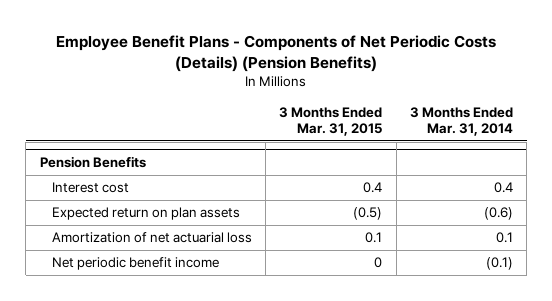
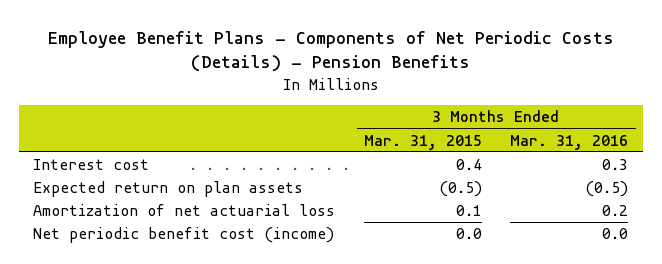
- Employee Benefit Plans - Components of Net Periodic Costs (Details) (Pension Benefits)
+ Employee Benefit Plans - Components of Net Periodic Costs (Details) - Pension Benefits
- | 3 Months Ended Mar. 31, 2015 | 3 Months Ended Mar. 31, 2014
+ | 3 Months Ended Mar. 31, 2015 | 3 Months Ended Mar. 31, 2016
- Pension Benefits
- Net periodic benefit income | 0 | (0.1)
+ Net periodic benefit cost (income) | 0.0 | 0.0

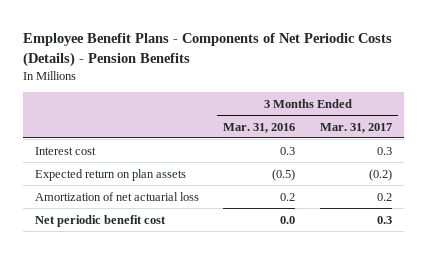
- | 3 Months Ended Mar. 31, 2015 | 3 Months Ended Mar. 31, 2016
+ | 3 Months Ended Mar. 31, 2016 | 3 Months Ended Mar. 31, 2017
- Net periodic benefit cost (income) | 0.0 | 0.0
+ Net periodic benefit cost | 0.0 | 0.3

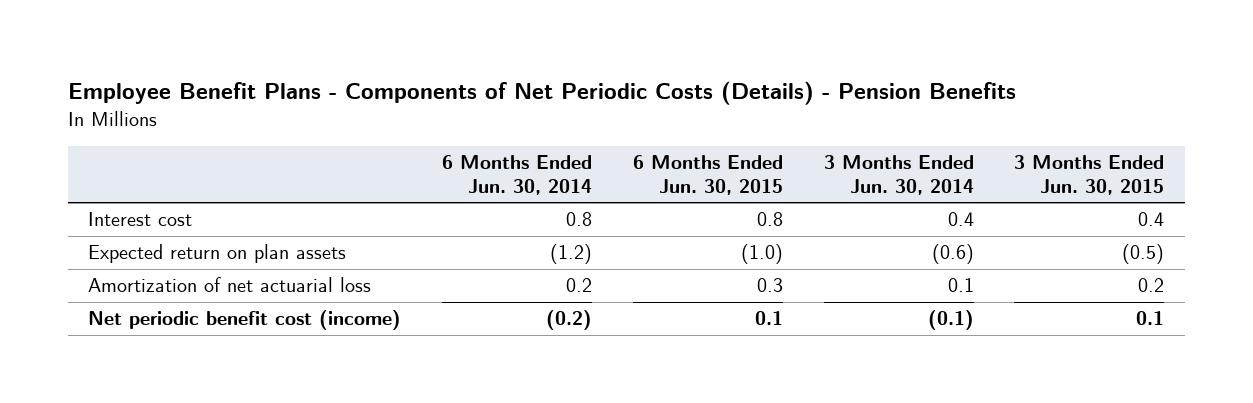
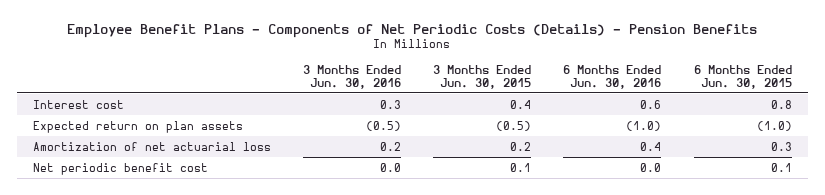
- | 6 Months Ended Jun. 30, 2014 | 6 Months Ended Jun. 30, 2015 | 3 Months Ended Jun. 30, 2014 | 3 Months Ended Jun. 30, 2015
+ | 3 Months Ended Jun. 30, 2016 | 3 Months Ended Jun. 30, 2015 | 6 Months Ended Jun. 30, 2016 | 6 Months Ended Jun. 30, 2015
- Net periodic benefit cost (income) | (0.2) | 0.1 | (0.1) | 0.1
+ Net periodic benefit cost | 0.0 | 0.1 | 0.0 | 0.1

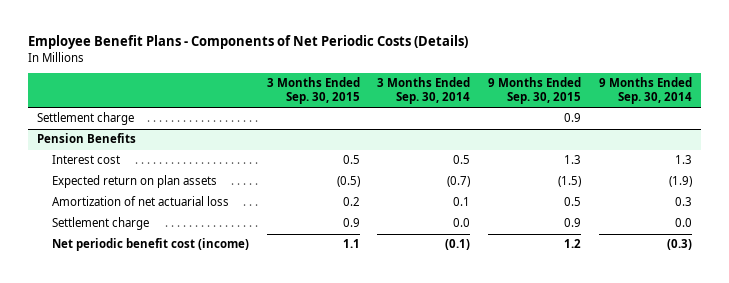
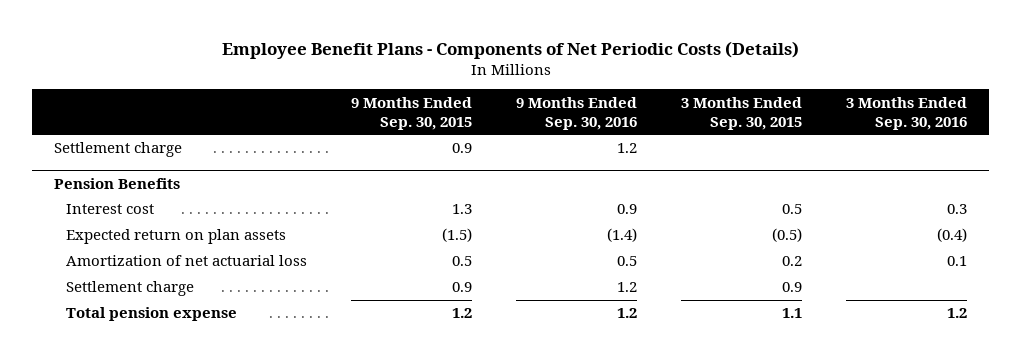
- | 3 Months Ended Sep. 30, 2015 | 3 Months Ended Sep. 30, 2014 | 9 Months Ended Sep. 30, 2015 | 9 Months Ended Sep. 30, 2014
+ | 9 Months Ended Sep. 30, 2015 | 9 Months Ended Sep. 30, 2016 | 3 Months Ended Sep. 30, 2015 | 3 Months Ended Sep. 30, 2016
@ Pension Benefits
- Net periodic benefit cost (income) | 1.1 | (0.1) | 1.2 | (0.3)
+ Total pension expense | 1.2 | 1.2 | 1.1 | 1.2

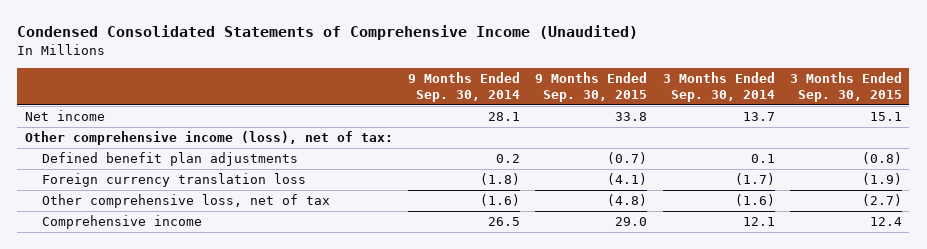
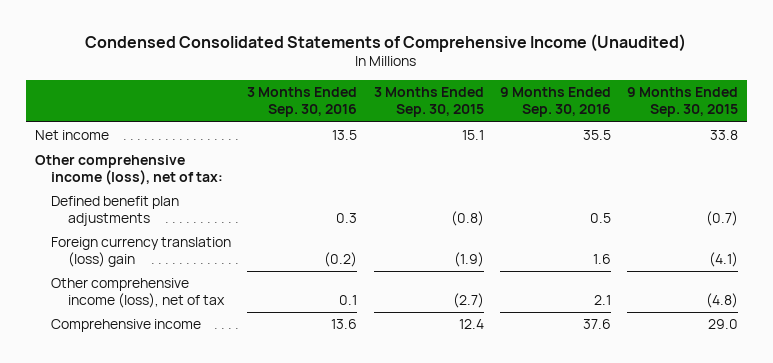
- | 9 Months Ended Sep. 30, 2014 | 9 Months Ended Sep. 30, 2015 | 3 Months Ended Sep. 30, 2014 | 3 Months Ended Sep. 30, 2015
+ | 3 Months Ended Sep. 30, 2016 | 3 Months Ended Sep. 30, 2015 | 9 Months Ended Sep. 30, 2016 | 9 Months Ended Sep. 30, 2015
- Foreign currency translation loss | (1.8) | (4.1) | (1.7) | (1.9)
- Other comprehensive loss, net of tax | (1.6) | (4.8) | (1.6) | (2.7)
+ Foreign currency translation (loss) gain | (0.2) | (1.9) | 1.6 | (4.1)
+ Other comprehensive income (loss), net of tax | 0.1 | (2.7) | 2.1 | (4.8)

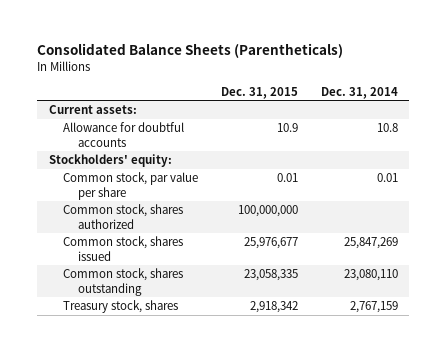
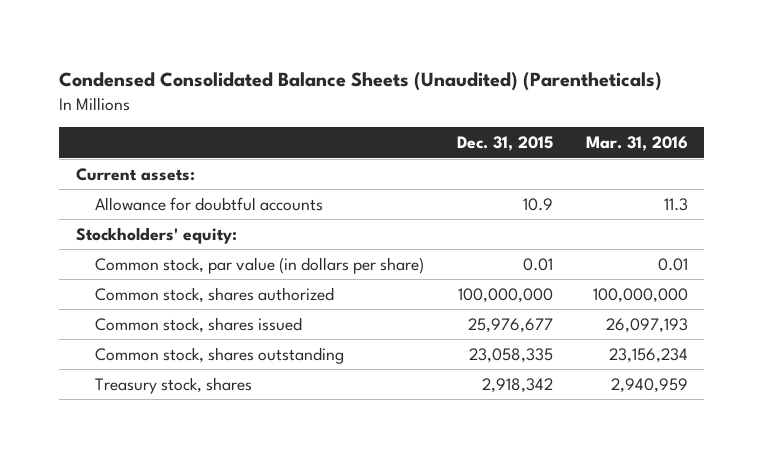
- Consolidated Balance Sheets (Parentheticals)
+ Condensed Consolidated Balance Sheets (Unaudited) (Parentheticals)
- | Dec. 31, 2015 | Dec. 31, 2014
+ | Dec. 31, 2015 | Mar. 31, 2016
- Common stock, par value per share | 0.01 | 0.01
+ Common stock, par value (in dollars per share) | 0.01 | 0.01

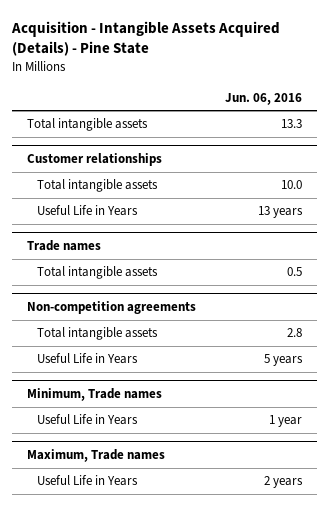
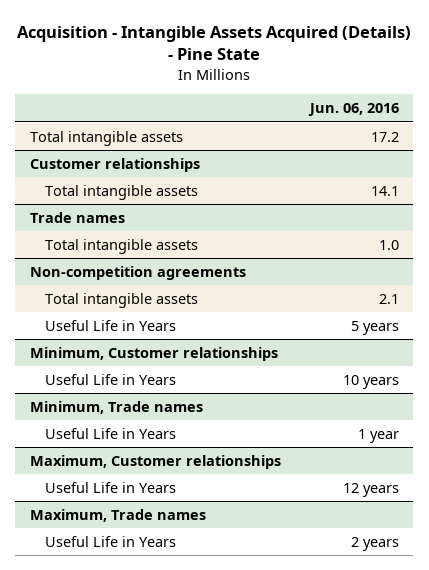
- Total intangible assets | 13.3
+ Total intangible assets | 17.2
@ Customer relationships
- Total intangible assets | 10.0
- Useful Life in Years | 13 years
+ Total intangible assets | 14.1
@ Trade names
- Total intangible assets | 0.5
+ Total intangible assets | 1.0
@ Non-competition agreements
- Total intangible assets | 2.8
+ Total intangible assets | 2.1
+ Minimum, Customer relationships
+ Useful Life in Years | 10 years
+ Maximum, Customer relationships
+ Useful Life in Years | 12 years

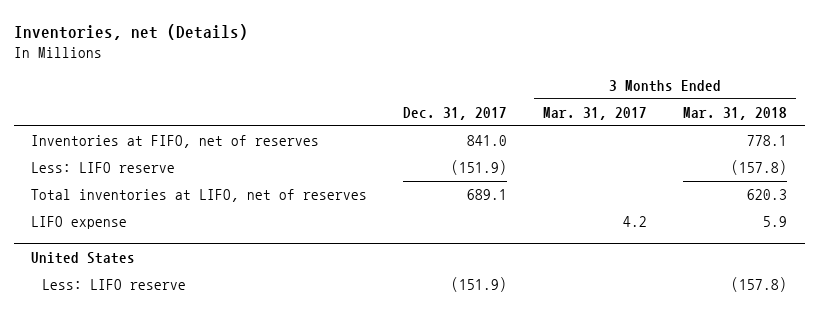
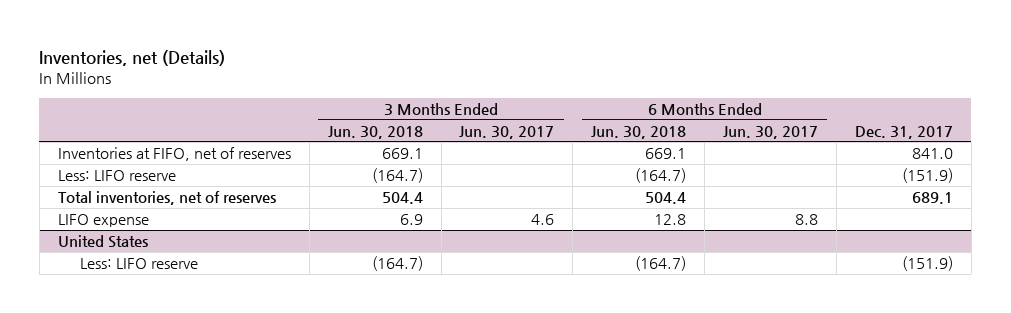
- | Dec. 31, 2017 | 3 Months Ended Mar. 31, 2017 | 3 Months Ended Mar. 31, 2018
+ | 3 Months Ended Jun. 30, 2018 | 3 Months Ended Jun. 30, 2017 | 6 Months Ended Jun. 30, 2018 | 6 Months Ended Jun. 30, 2017 | Dec. 31, 2017
- Total inventories at LIFO, net of reserves | 689.1 | | 620.3
+ Total inventories, net of reserves | 504.4 | | 504.4 | | 689.1

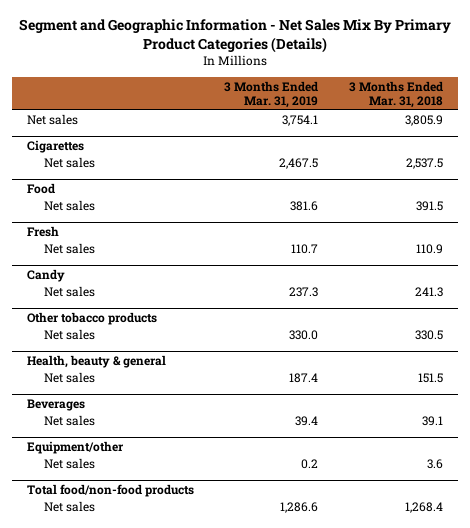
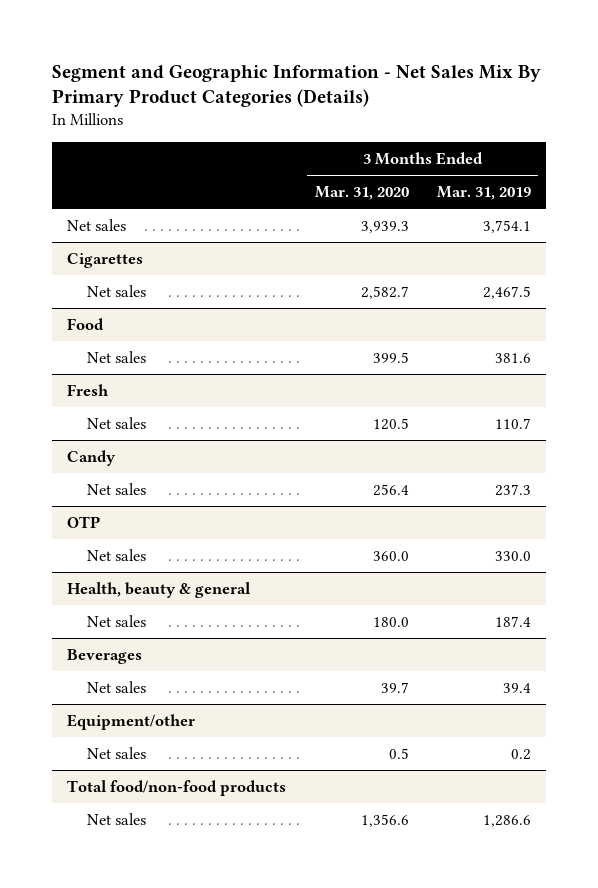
- | 3 Months Ended Mar. 31, 2019 | 3 Months Ended Mar. 31, 2018
+ | 3 Months Ended Mar. 31, 2020 | 3 Months Ended Mar. 31, 2019
- Other tobacco products
+ OTP

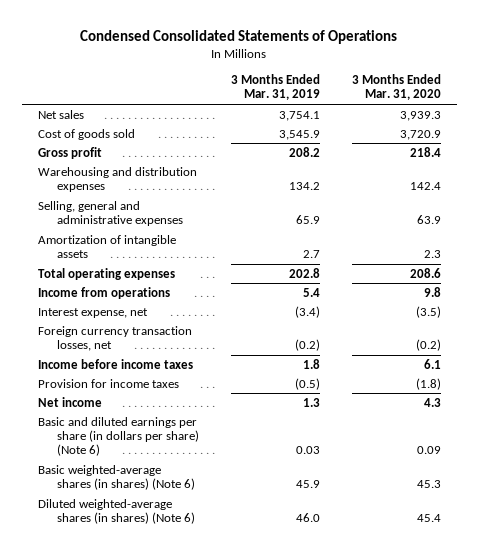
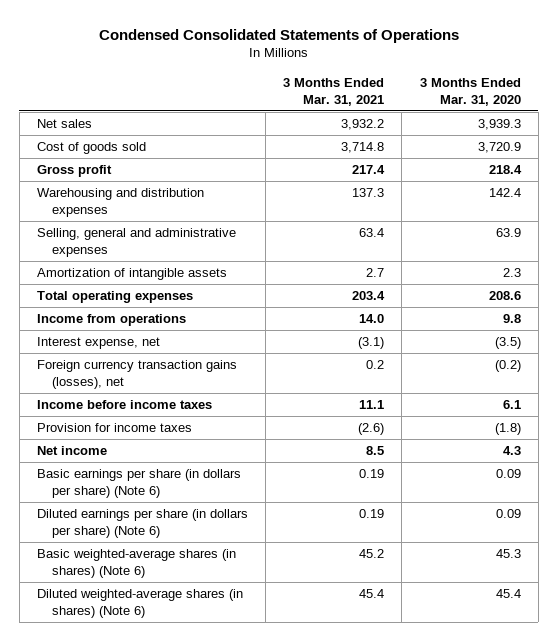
- | 3 Months Ended Mar. 31, 2019 | 3 Months Ended Mar. 31, 2020
+ | 3 Months Ended Mar. 31, 2021 | 3 Months Ended Mar. 31, 2020
- Foreign currency transaction losses, net | (0.2) | (0.2)
+ Foreign currency transaction gains (losses), net | 0.2 | (0.2)
- Basic and diluted earnings per share (in dollars per share) (Note 6) | 0.03 | 0.09
+ Basic earnings per share (in dollars per share) (Note 6) | 0.19 | 0.09
+ Diluted earnings per share (in dollars per share) (Note 6) | 0.19 | 0.09

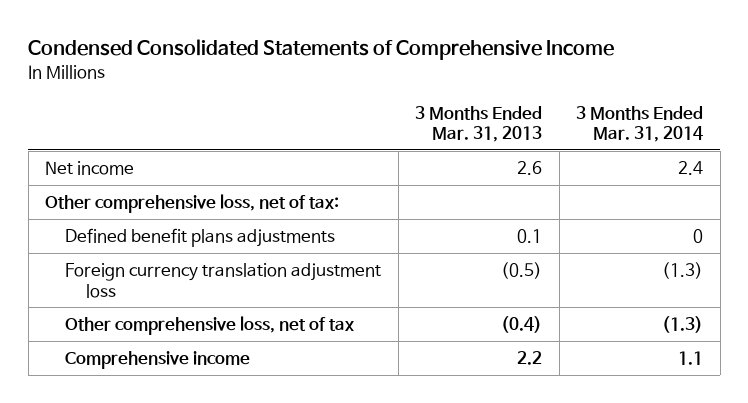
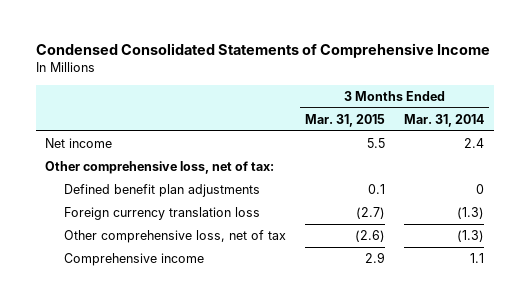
- | 3 Months Ended Mar. 31, 2013 | 3 Months Ended Mar. 31, 2014
+ | 3 Months Ended Mar. 31, 2015 | 3 Months Ended Mar. 31, 2014
- Defined benefit plans adjustments | 0.1 | 0
- Foreign currency translation adjustment loss | (0.5) | (1.3)
+ Defined benefit plan adjustments | 0.1 | 0
+ Foreign currency translation loss | (2.7) | (1.3)

